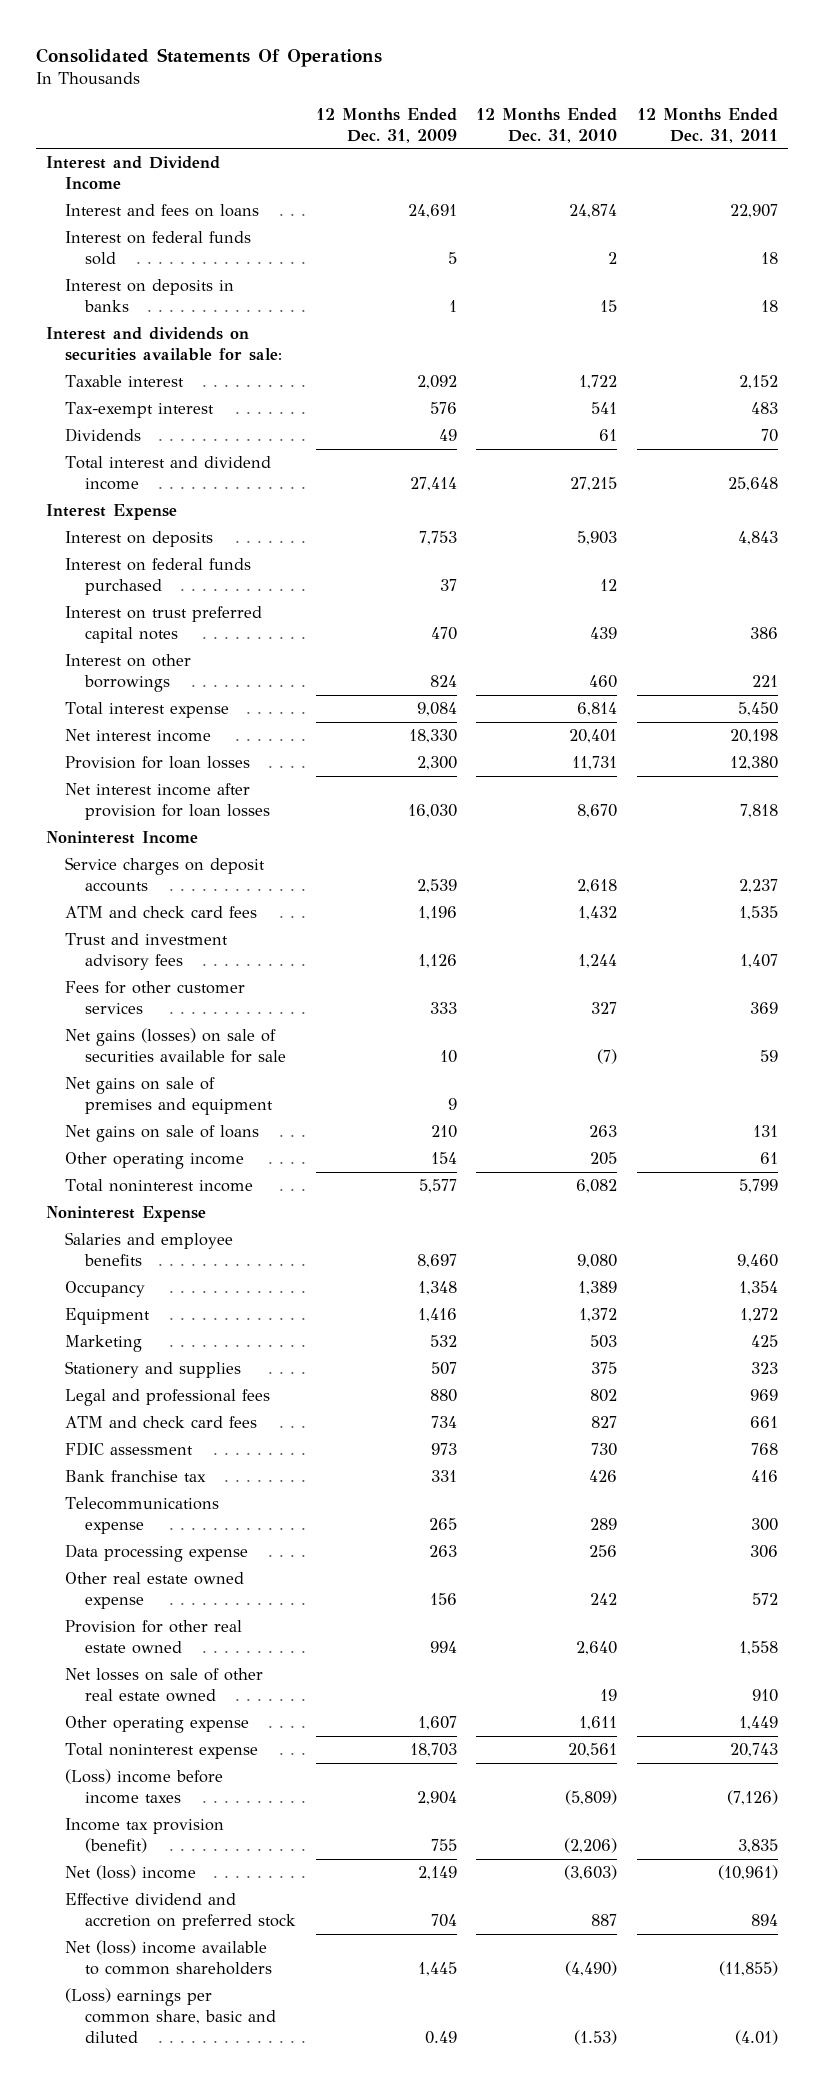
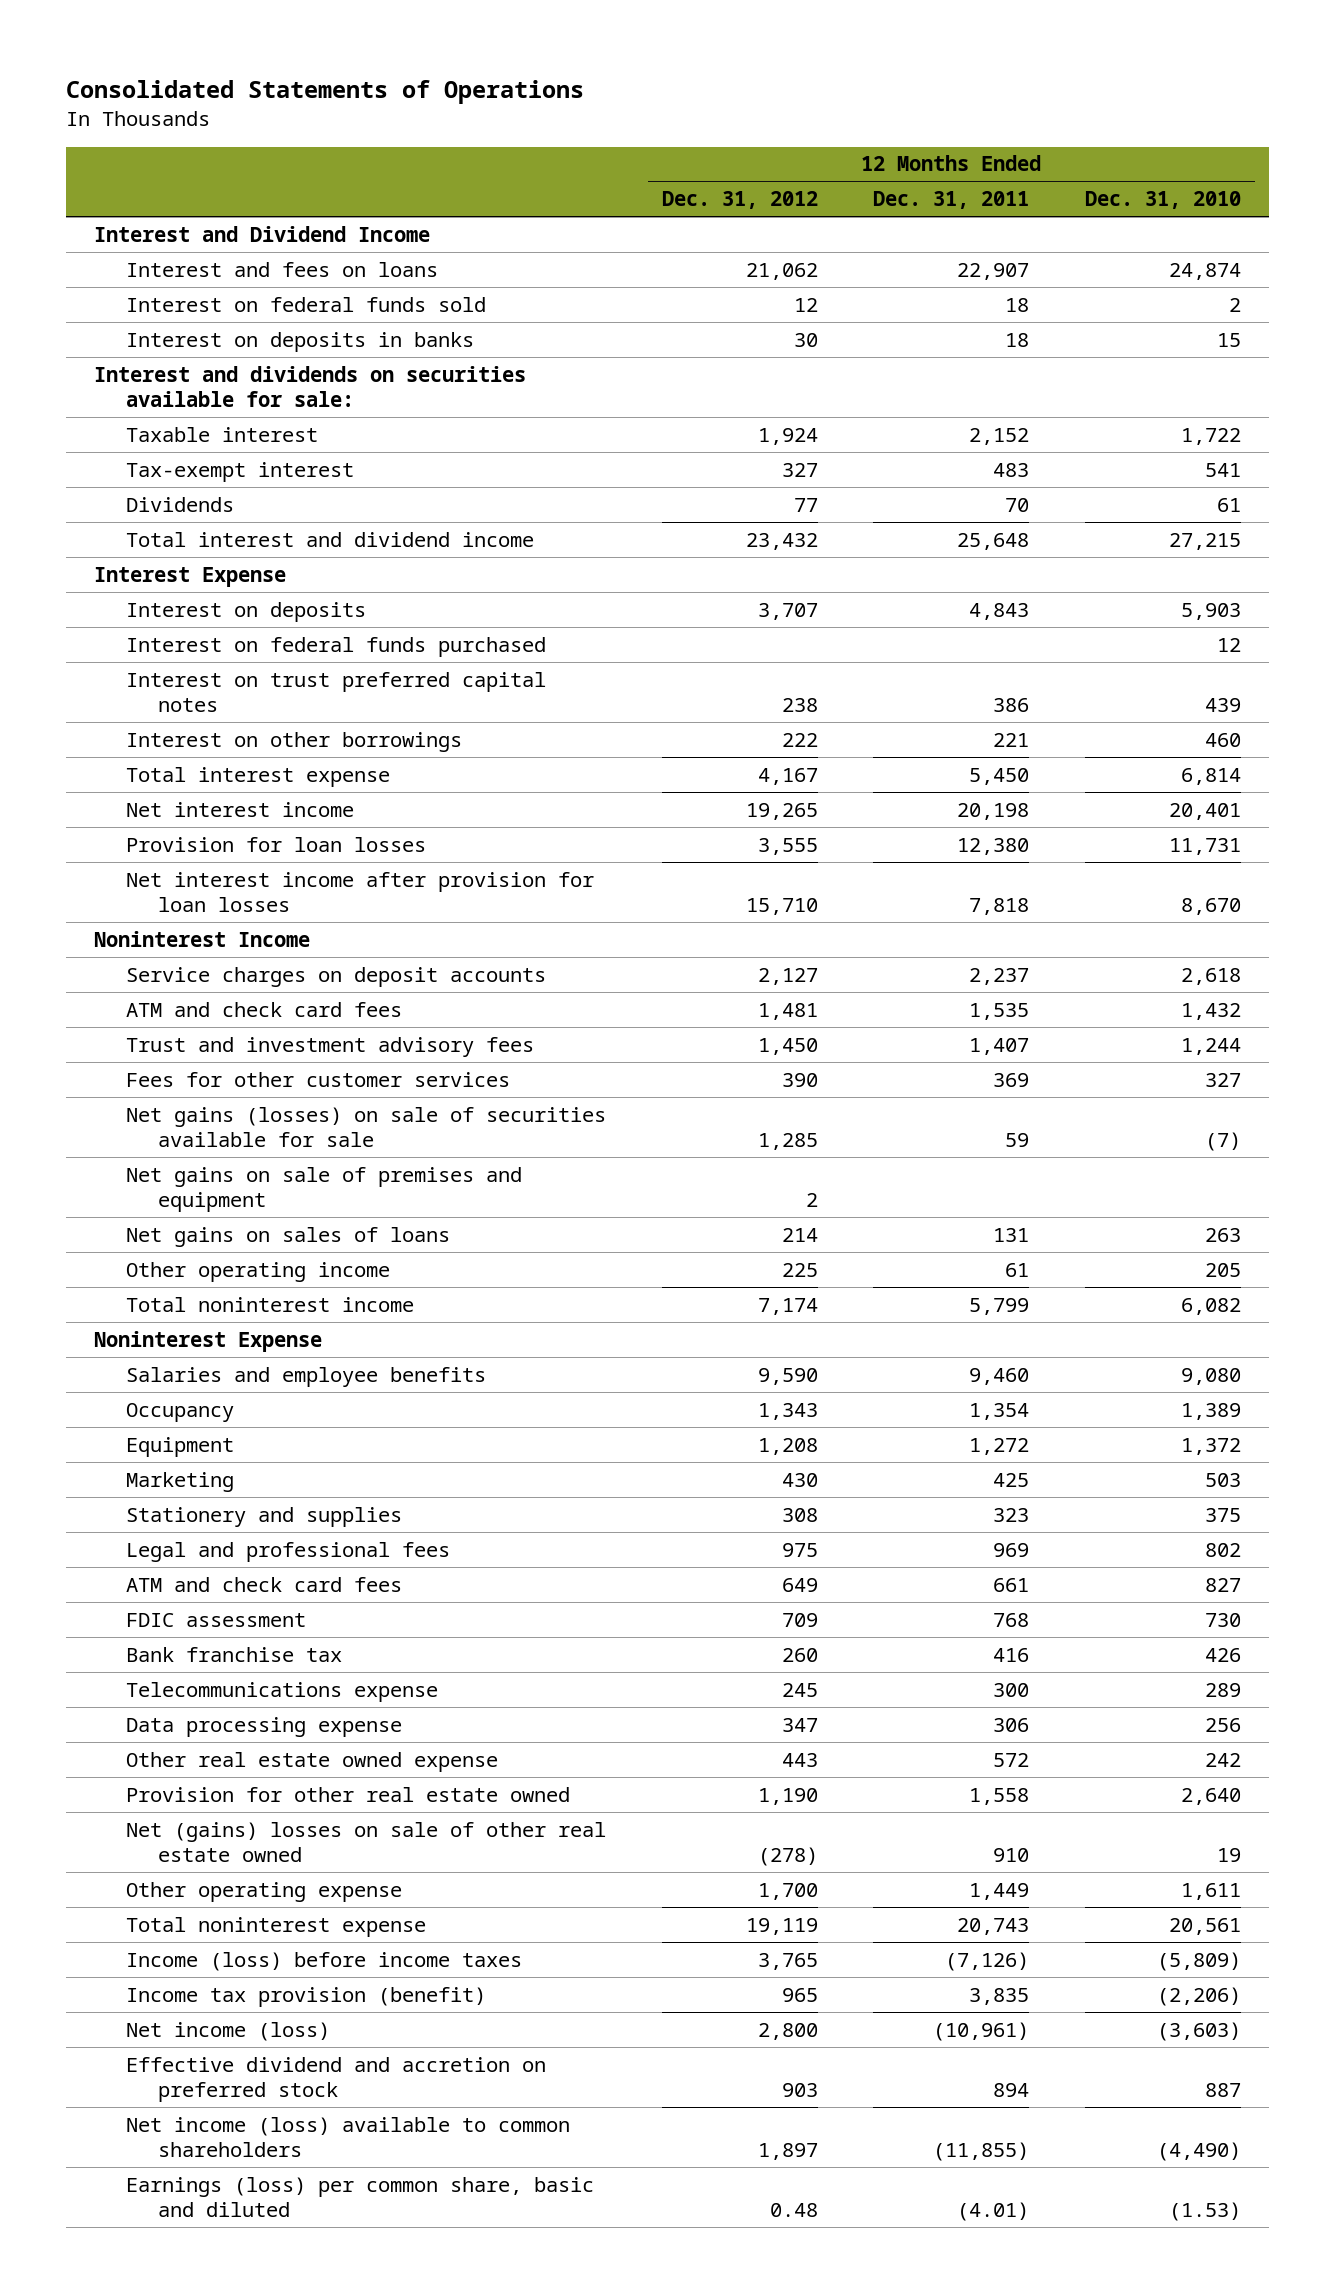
- Consolidated Statements Of Operations
+ Consolidated Statements of Operations
- | 12 Months Ended Dec. 31, 2009 | 12 Months Ended Dec. 31, 2010 | 12 Months Ended Dec. 31, 2011
+ | 12 Months Ended Dec. 31, 2012 | 12 Months Ended Dec. 31, 2011 | 12 Months Ended Dec. 31, 2010
- Net gains on sale of loans | 210 | 263 | 131
+ Net gains on sales of loans | 214 | 131 | 263
- Net losses on sale of other real estate owned | | 19 | 910
+ Net (gains) losses on sale of other real estate owned | (278) | 910 | 19
- (Loss) income before income taxes | 2,904 | (5,809) | (7,126)
+ Income (loss) before income taxes | 3,765 | (7,126) | (5,809)
- Net (loss) income | 2,149 | (3,603) | (10,961)
+ Net income (loss) | 2,800 | (10,961) | (3,603)
- Net (loss) income available to common shareholders | 1,445 | (4,490) | (11,855)
- (Loss) earnings per common share, basic and diluted | 0.49 | (1.53) | (4.01)
+ Net income (loss) available to common shareholders | 1,897 | (11,855) | (4,490)
+ Earnings (loss) per common share, basic and diluted | 0.48 | (4.01) | (1.53)

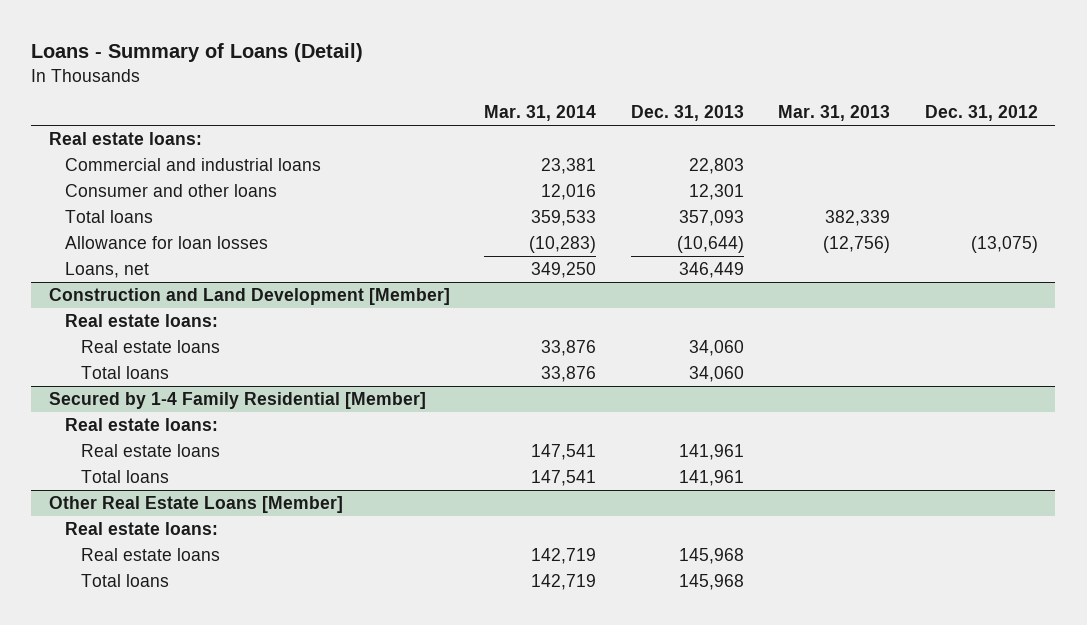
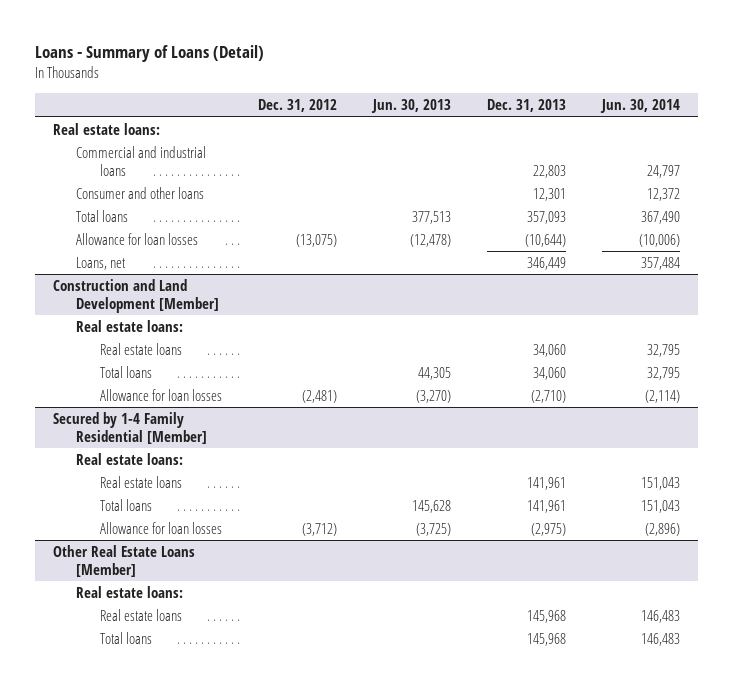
- | Mar. 31, 2014 | Dec. 31, 2013 | Mar. 31, 2013 | Dec. 31, 2012
+ | Dec. 31, 2012 | Jun. 30, 2013 | Dec. 31, 2013 | Jun. 30, 2014
@ Construction and Land Development [Member]
+ Allowance for loan losses | (2,481) | (3,270) | (2,710) | (2,114)
@ Secured by 1-4 Family Residential [Member]
+ Allowance for loan losses | (3,712) | (3,725) | (2,975) | (2,896)

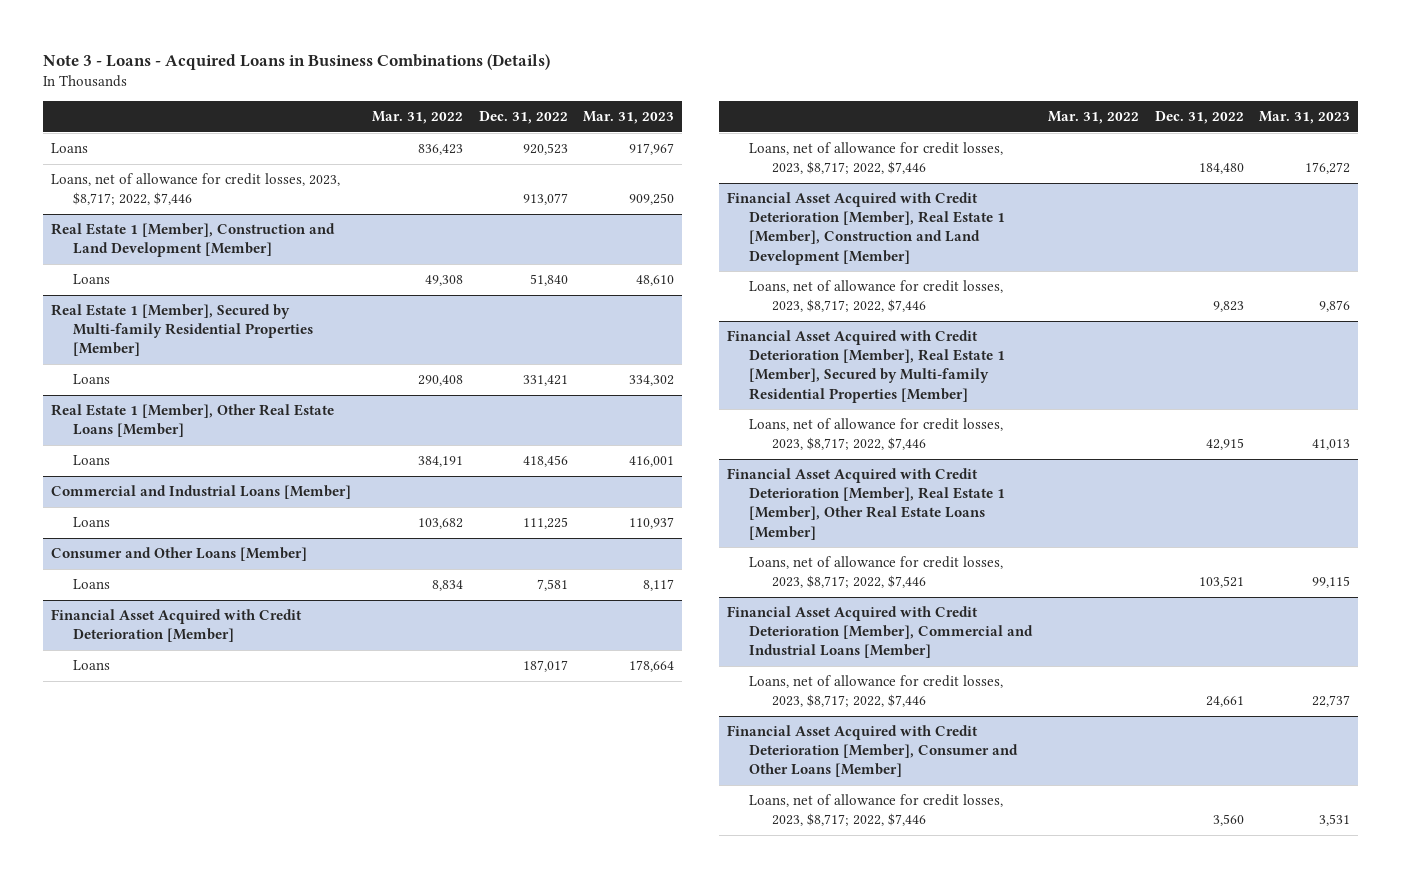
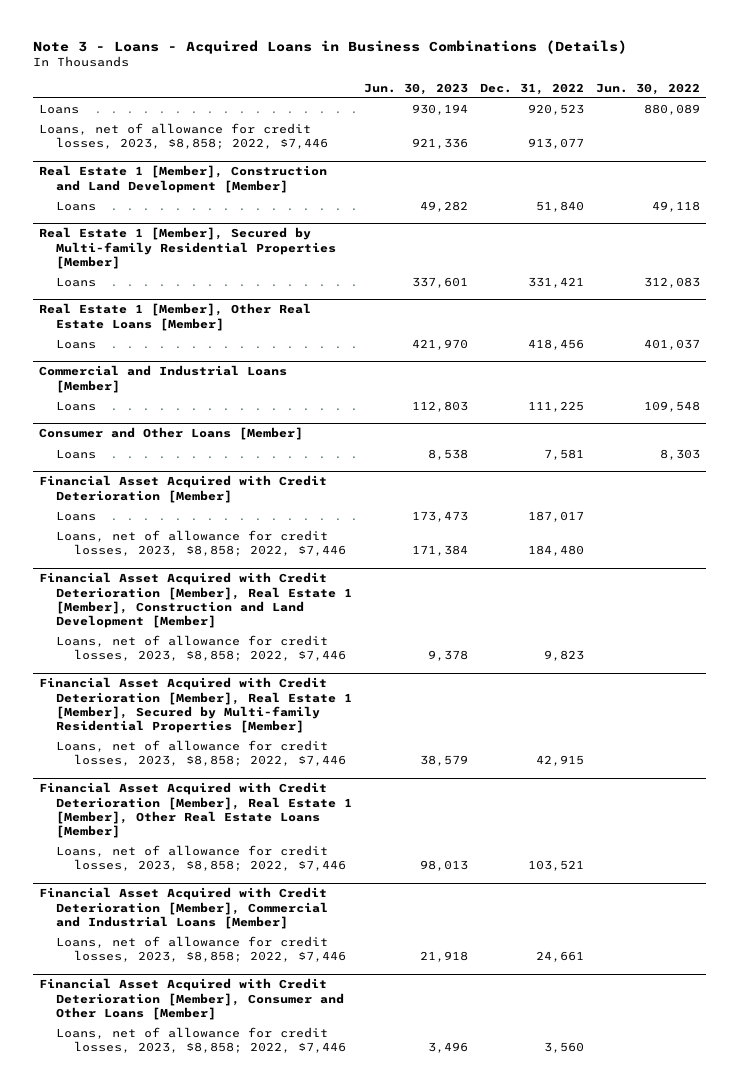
- | Mar. 31, 2022 | Dec. 31, 2022 | Mar. 31, 2023
+ | Jun. 30, 2023 | Dec. 31, 2022 | Jun. 30, 2022
- Loans, net of allowance for credit losses, 2023, $8,717; 2022, $7,446 | | 913,077 | 909,250
+ Loans, net of allowance for credit losses, 2023, $8,858; 2022, $7,446 | 921,336 | 913,077 |
@ Financial Asset Acquired with Credit Deterioration [Member]
- Loans, net of allowance for credit losses, 2023, $8,717; 2022, $7,446 | | 184,480 | 176,272
+ Loans, net of allowance for credit losses, 2023, $8,858; 2022, $7,446 | 171,384 | 184,480 |
@ Financial Asset Acquired with Credit Deterioration [Member], Real Estate 1 [Member], Construction and Land Development [Member]
- Loans, net of allowance for credit losses, 2023, $8,717; 2022, $7,446 | | 9,823 | 9,876
+ Loans, net of allowance for credit losses, 2023, $8,858; 2022, $7,446 | 9,378 | 9,823 |
@ Financial Asset Acquired with Credit Deterioration [Member], Real Estate 1 [Member], Secured by Multi-family Residential Properties [Member]
- Loans, net of allowance for credit losses, 2023, $8,717; 2022, $7,446 | | 42,915 | 41,013
+ Loans, net of allowance for credit losses, 2023, $8,858; 2022, $7,446 | 38,579 | 42,915 |
@ Financial Asset Acquired with Credit Deterioration [Member], Real Estate 1 [Member], Other Real Estate Loans [Member]
- Loans, net of allowance for credit losses, 2023, $8,717; 2022, $7,446 | | 103,521 | 99,115
+ Loans, net of allowance for credit losses, 2023, $8,858; 2022, $7,446 | 98,013 | 103,521 |
@ Financial Asset Acquired with Credit Deterioration [Member], Commercial and Industrial Loans [Member]
- Loans, net of allowance for credit losses, 2023, $8,717; 2022, $7,446 | | 24,661 | 22,737
+ Loans, net of allowance for credit losses, 2023, $8,858; 2022, $7,446 | 21,918 | 24,661 |
@ Financial Asset Acquired with Credit Deterioration [Member], Consumer and Other Loans [Member]
- Loans, net of allowance for credit losses, 2023, $8,717; 2022, $7,446 | | 3,560 | 3,531
+ Loans, net of allowance for credit losses, 2023, $8,858; 2022, $7,446 | 3,496 | 3,560 |

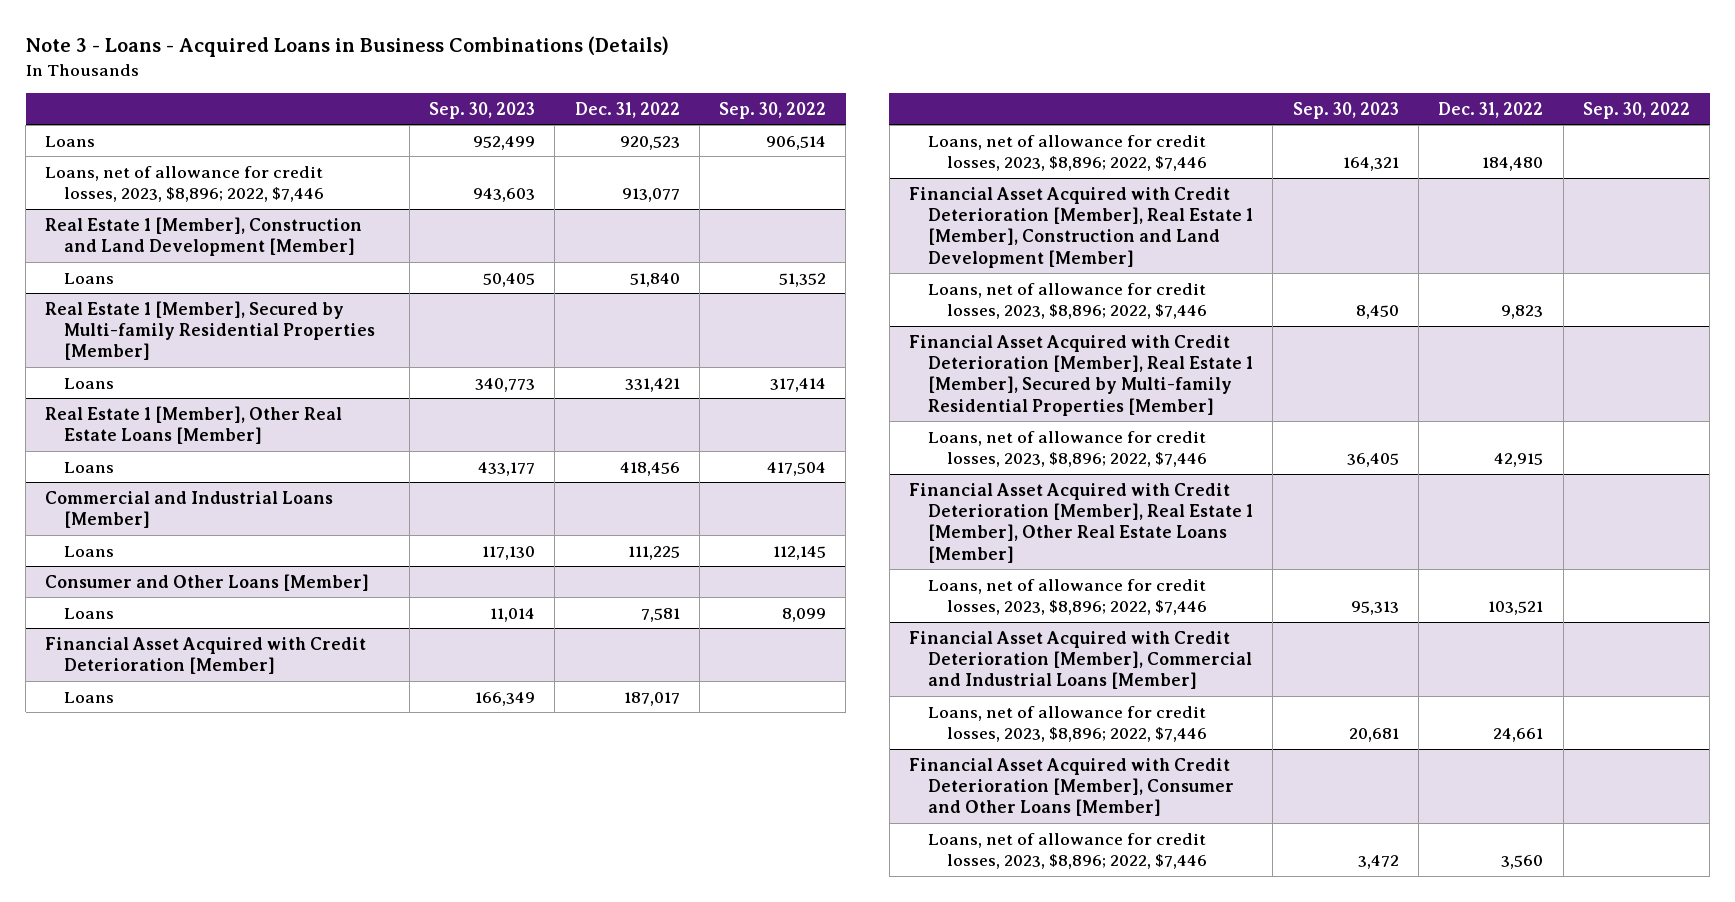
- | Jun. 30, 2023 | Dec. 31, 2022 | Jun. 30, 2022
+ | Sep. 30, 2023 | Dec. 31, 2022 | Sep. 30, 2022
- Loans, net of allowance for credit losses, 2023, $8,858; 2022, $7,446 | 921,336 | 913,077 |
+ Loans, net of allowance for credit losses, 2023, $8,896; 2022, $7,446 | 943,603 | 913,077 |
@ Financial Asset Acquired with Credit Deterioration [Member]
- Loans, net of allowance for credit losses, 2023, $8,858; 2022, $7,446 | 171,384 | 184,480 |
+ Loans, net of allowance for credit losses, 2023, $8,896; 2022, $7,446 | 164,321 | 184,480 |
@ Financial Asset Acquired with Credit Deterioration [Member], Real Estate 1 [Member], Construction and Land Development [Member]
- Loans, net of allowance for credit losses, 2023, $8,858; 2022, $7,446 | 9,378 | 9,823 |
+ Loans, net of allowance for credit losses, 2023, $8,896; 2022, $7,446 | 8,450 | 9,823 |
@ Financial Asset Acquired with Credit Deterioration [Member], Real Estate 1 [Member], Secured by Multi-family Residential Properties [Member]
- Loans, net of allowance for credit losses, 2023, $8,858; 2022, $7,446 | 38,579 | 42,915 |
+ Loans, net of allowance for credit losses, 2023, $8,896; 2022, $7,446 | 36,405 | 42,915 |
@ Financial Asset Acquired with Credit Deterioration [Member], Real Estate 1 [Member], Other Real Estate Loans [Member]
- Loans, net of allowance for credit losses, 2023, $8,858; 2022, $7,446 | 98,013 | 103,521 |
+ Loans, net of allowance for credit losses, 2023, $8,896; 2022, $7,446 | 95,313 | 103,521 |
@ Financial Asset Acquired with Credit Deterioration [Member], Commercial and Industrial Loans [Member]
- Loans, net of allowance for credit losses, 2023, $8,858; 2022, $7,446 | 21,918 | 24,661 |
+ Loans, net of allowance for credit losses, 2023, $8,896; 2022, $7,446 | 20,681 | 24,661 |
@ Financial Asset Acquired with Credit Deterioration [Member], Consumer and Other Loans [Member]
- Loans, net of allowance for credit losses, 2023, $8,858; 2022, $7,446 | 3,496 | 3,560 |
+ Loans, net of allowance for credit losses, 2023, $8,896; 2022, $7,446 | 3,472 | 3,560 |

